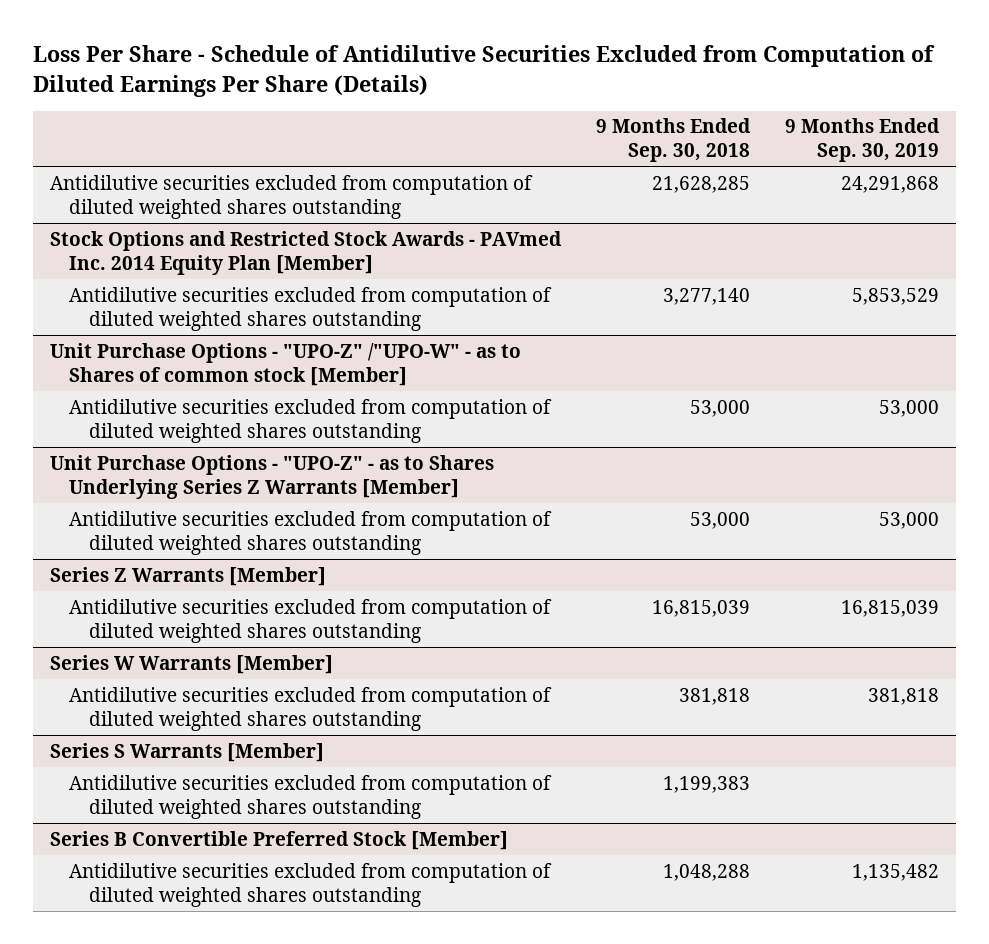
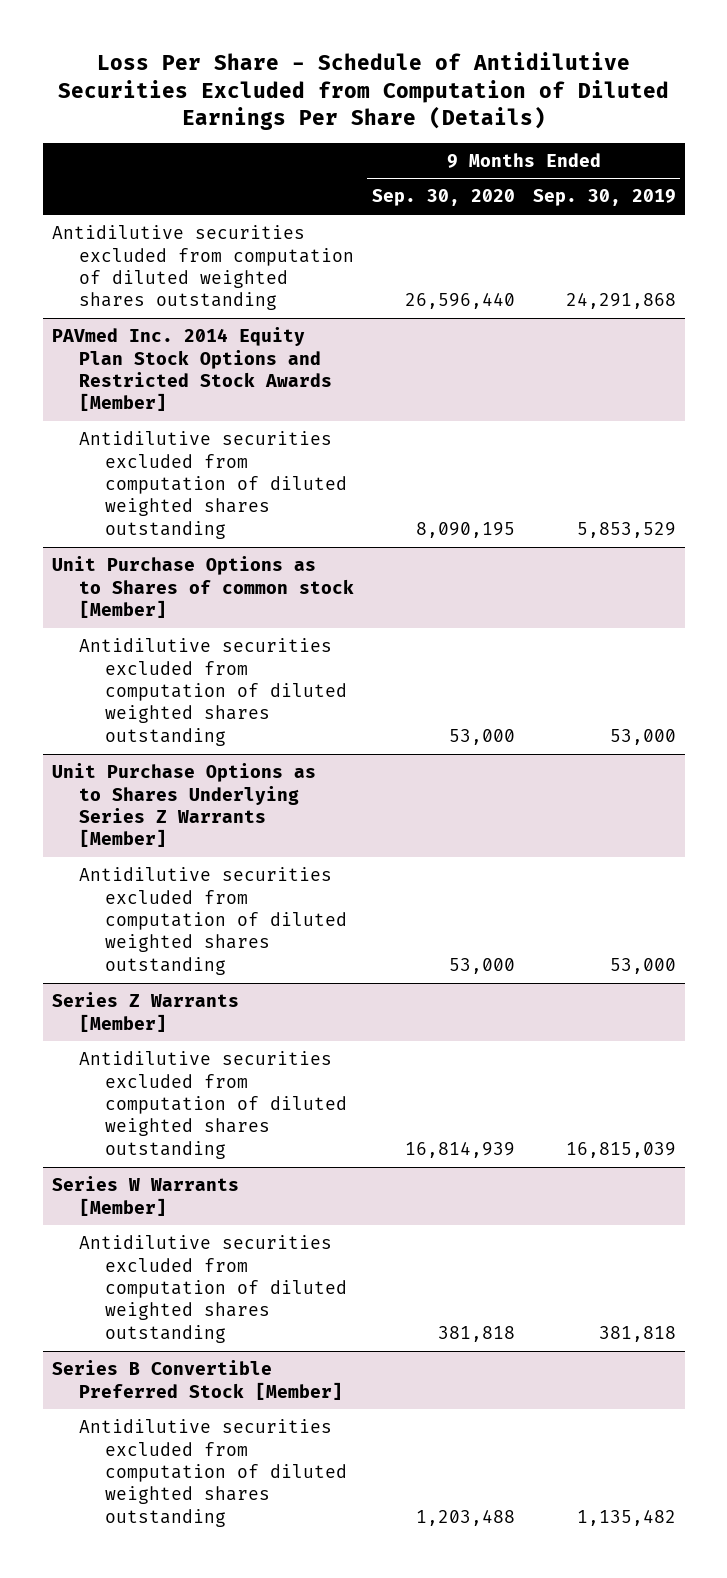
- | 9 Months Ended Sep. 30, 2018 | 9 Months Ended Sep. 30, 2019
+ | 9 Months Ended Sep. 30, 2020 | 9 Months Ended Sep. 30, 2019
- Stock Options and Restricted Stock Awards - PAVmed Inc. 2014 Equity Plan [Member]
+ PAVmed Inc. 2014 Equity Plan Stock Options and Restricted Stock Awards [Member]
- Unit Purchase Options - "UPO-Z" /"UPO-W" - as to Shares of common stock [Member]
+ Unit Purchase Options as to Shares of common stock [Member]
- Unit Purchase Options - "UPO-Z" - as to Shares Underlying Series Z Warrants [Member]
+ Unit Purchase Options as to Shares Underlying Series Z Warrants [Member]
- Series S Warrants [Member]
- Antidilutive securities excluded from computation of diluted weighted shares outstanding | 1,199,383 |

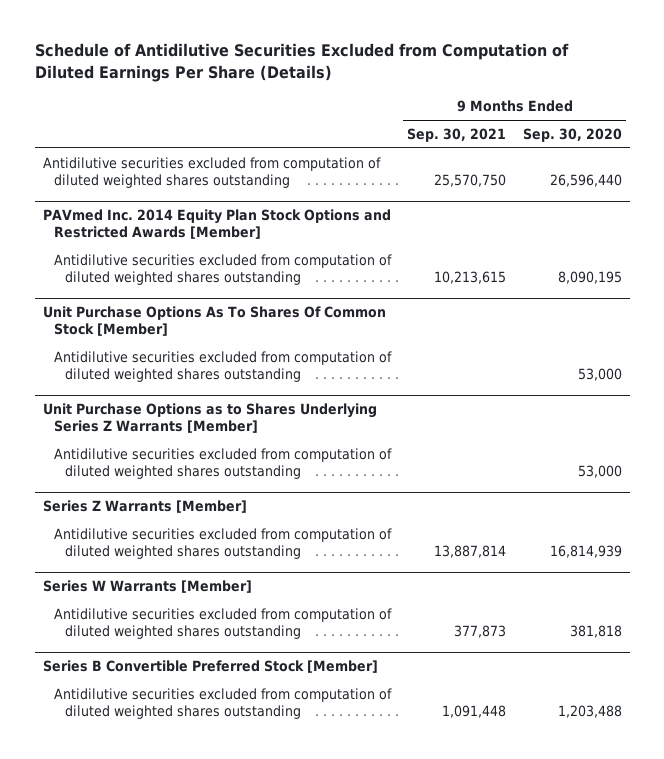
- Loss Per Share - Schedule of Antidilutive Securities Excluded from Computation of Diluted Earnings Per Share (Details)
+ Schedule of Antidilutive Securities Excluded from Computation of Diluted Earnings Per Share (Details)
- | 9 Months Ended Sep. 30, 2020 | 9 Months Ended Sep. 30, 2019
+ | 9 Months Ended Sep. 30, 2021 | 9 Months Ended Sep. 30, 2020
- PAVmed Inc. 2014 Equity Plan Stock Options and Restricted Stock Awards [Member]
+ PAVmed Inc. 2014 Equity Plan Stock Options and Restricted Awards [Member]
- Unit Purchase Options as to Shares of common stock [Member]
+ Unit Purchase Options As To Shares Of Common Stock [Member]

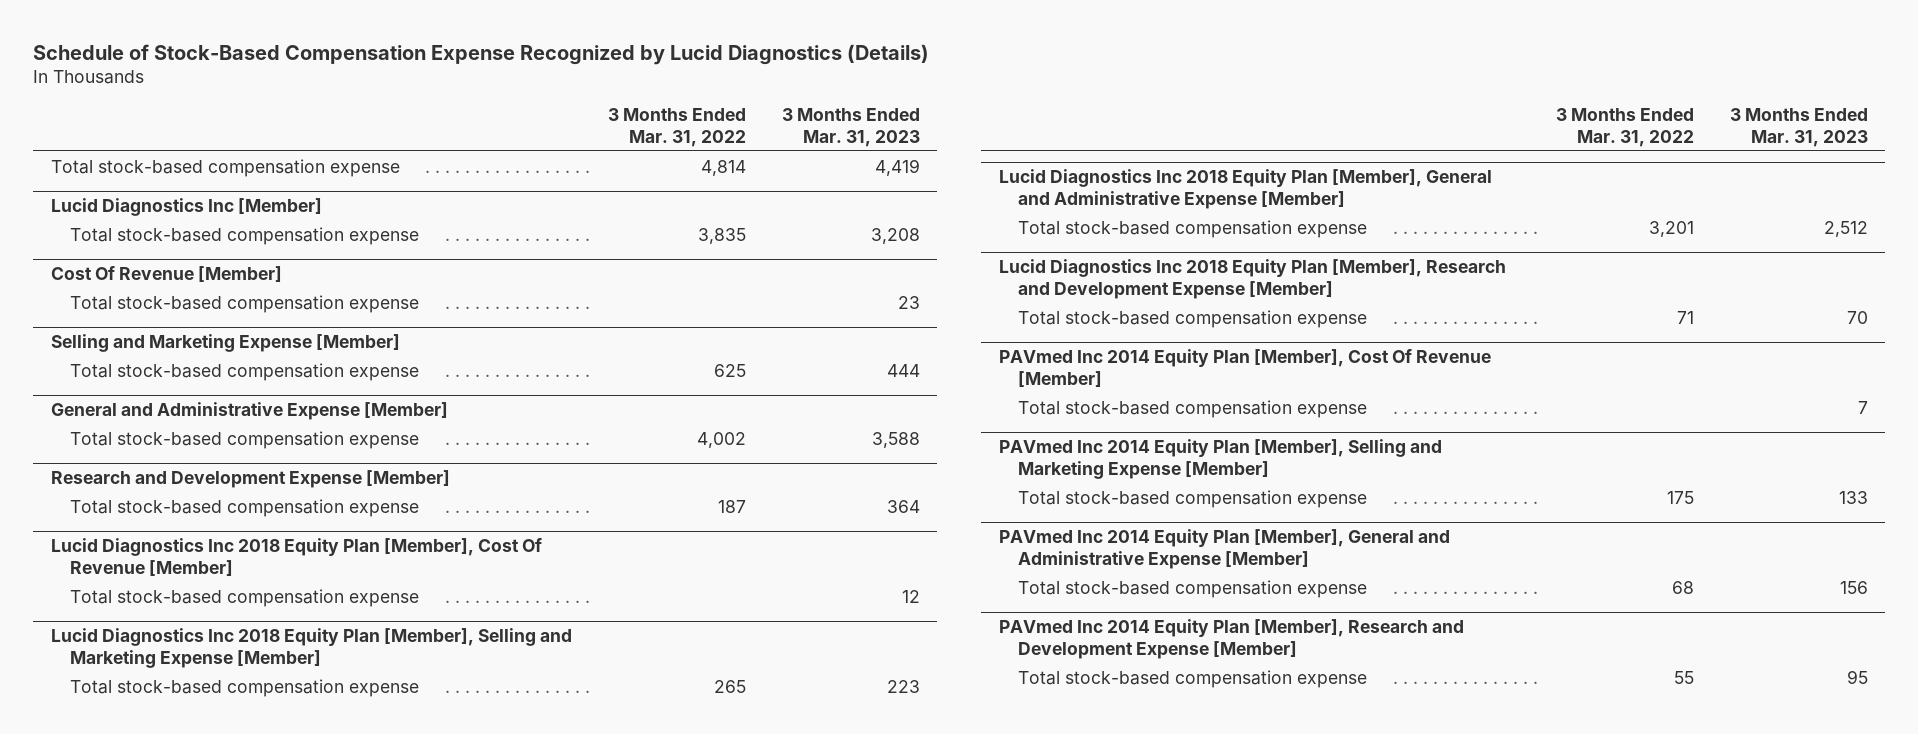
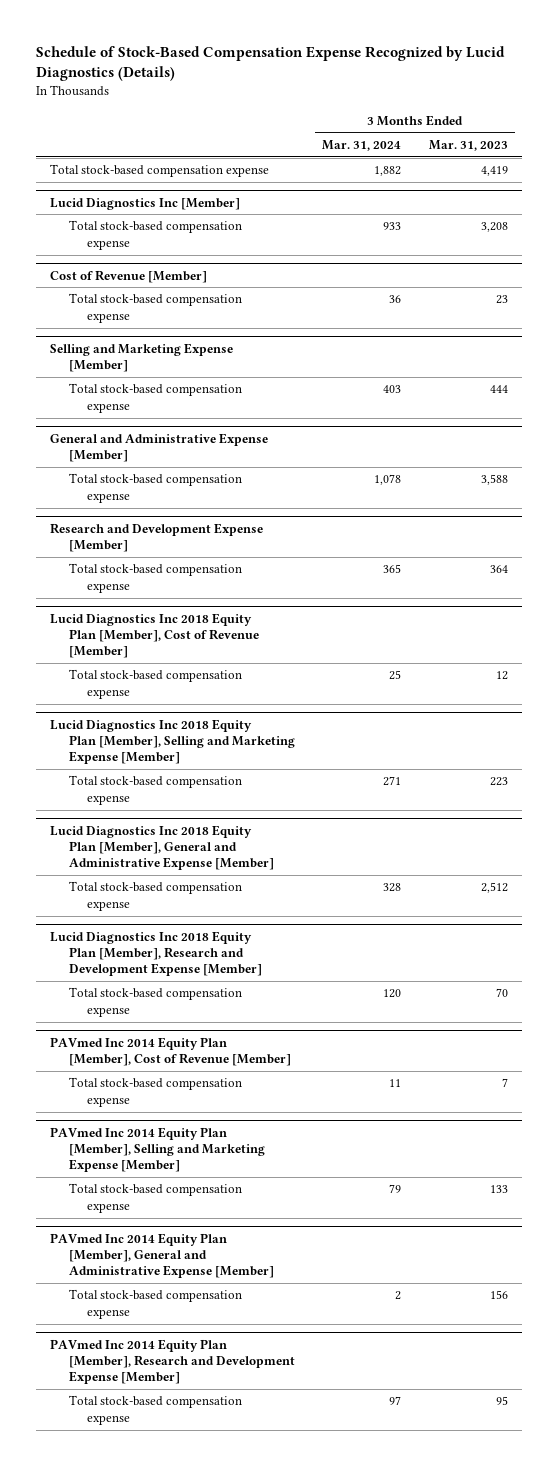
- | 3 Months Ended Mar. 31, 2022 | 3 Months Ended Mar. 31, 2023
+ | 3 Months Ended Mar. 31, 2024 | 3 Months Ended Mar. 31, 2023
- Cost Of Revenue [Member]
+ Cost of Revenue [Member]
- Lucid Diagnostics Inc 2018 Equity Plan [Member], Cost Of Revenue [Member]
+ Lucid Diagnostics Inc 2018 Equity Plan [Member], Cost of Revenue [Member]
- PAVmed Inc 2014 Equity Plan [Member], Cost Of Revenue [Member]
+ PAVmed Inc 2014 Equity Plan [Member], Cost of Revenue [Member]

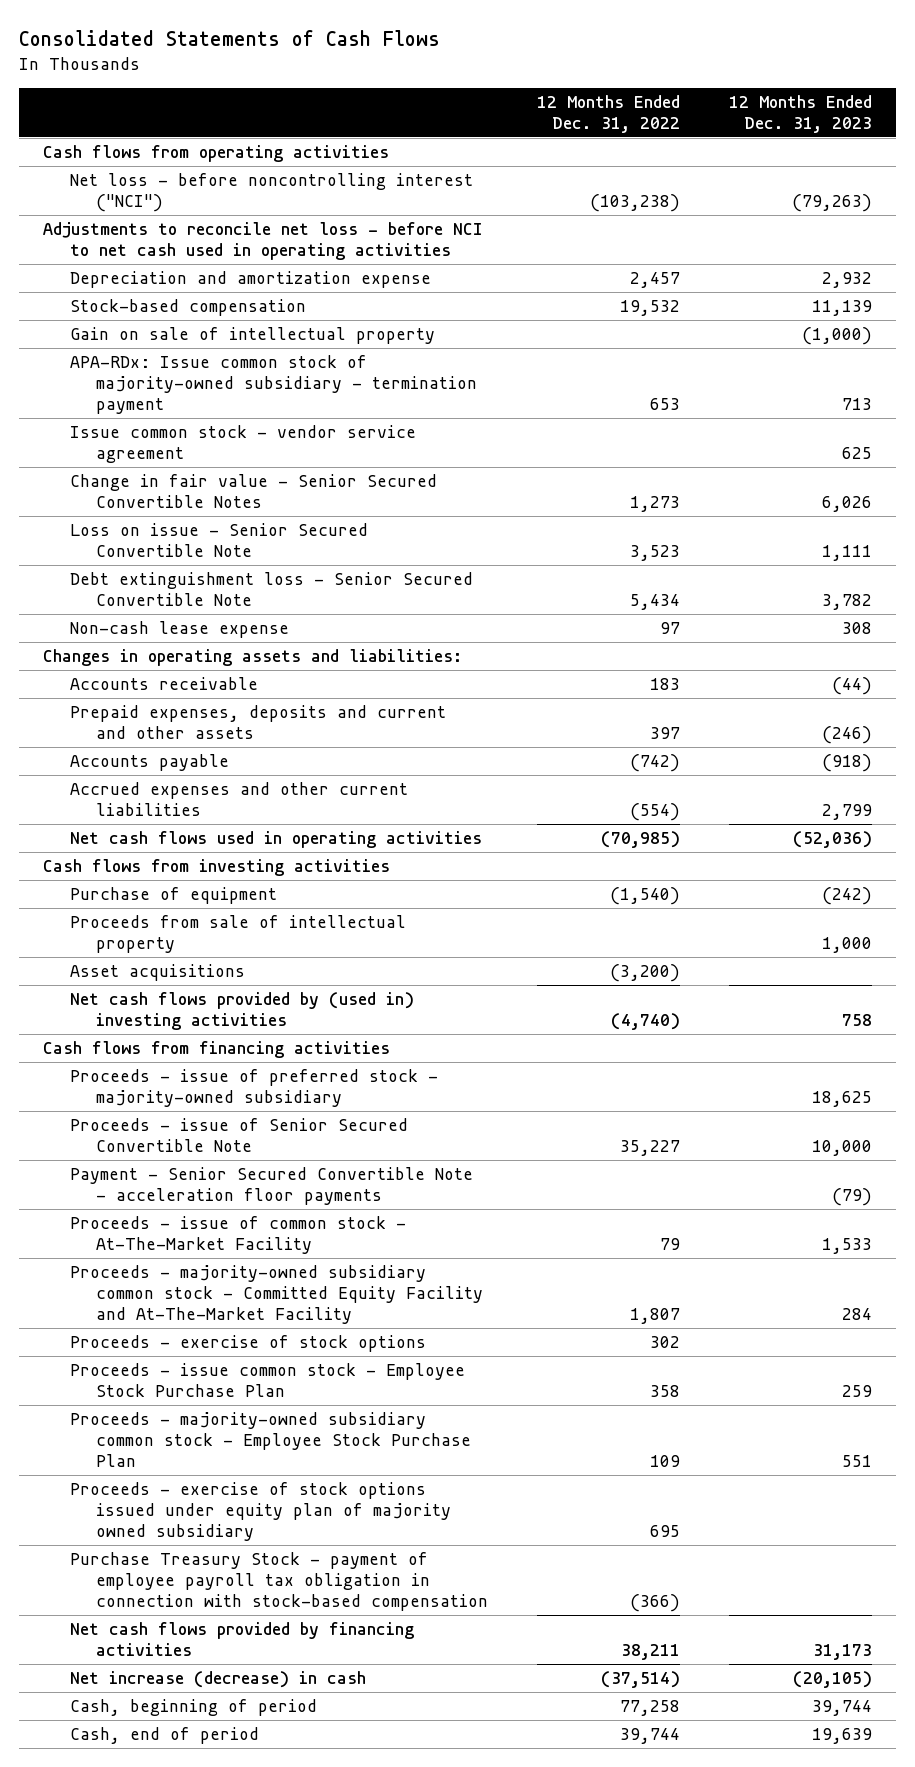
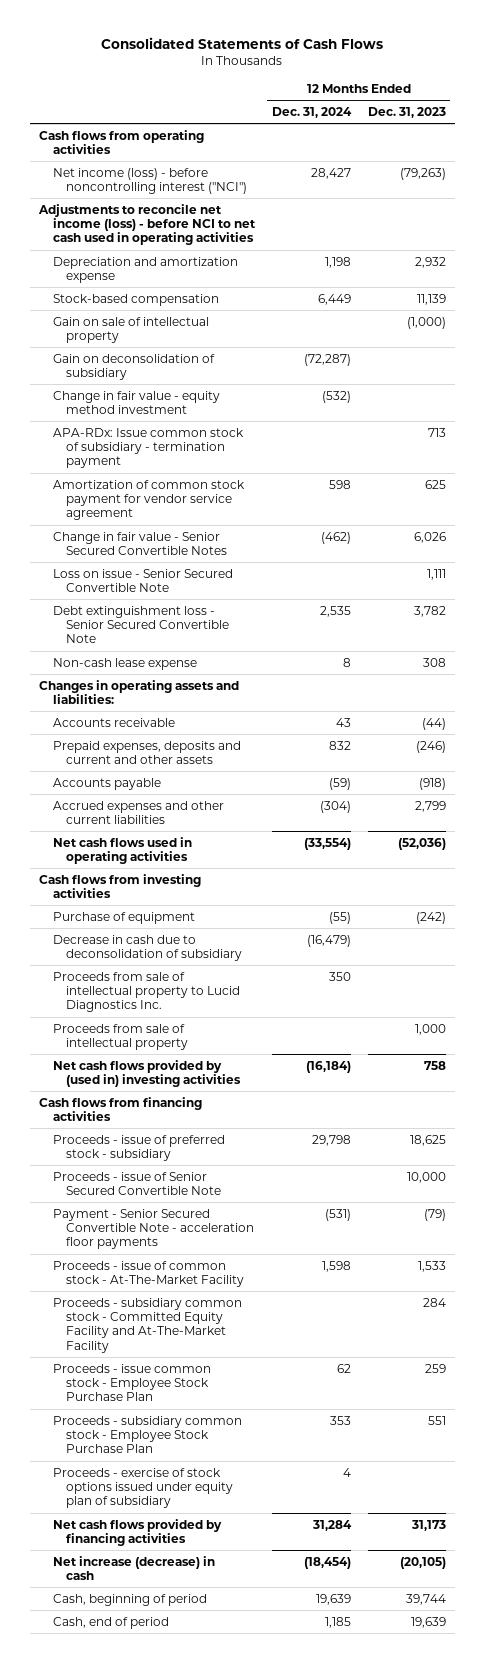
- | 12 Months Ended Dec. 31, 2022 | 12 Months Ended Dec. 31, 2023
+ | 12 Months Ended Dec. 31, 2024 | 12 Months Ended Dec. 31, 2023
- Net loss - before noncontrolling interest ("NCI") | (103,238) | (79,263)
- Adjustments to reconcile net loss - before NCI to net cash used in operating activities
+ Net income (loss) - before noncontrolling interest ("NCI") | 28,427 | (79,263)
+ Adjustments to reconcile net income (loss) - before NCI to net cash used in operating activities
- APA-RDx: Issue common stock of majority-owned subsidiary - termination payment | 653 | 713
- Issue common stock - vendor service agreement | | 625
+ Gain on deconsolidation of subsidiary | (72,287) |
+ Change in fair value - equity method investment | (532) |
+ APA-RDx: Issue common stock of subsidiary - termination payment | | 713
+ Amortization of common stock payment for vendor service agreement | 598 | 625
+ Decrease in cash due to deconsolidation of subsidiary | (16,479) |
+ Proceeds from sale of intellectual property to Lucid Diagnostics Inc. | 350 |
- Asset acquisitions | (3,200) |
- Proceeds - issue of preferred stock - majority-owned subsidiary | | 18,625
+ Proceeds - issue of preferred stock - subsidiary | 29,798 | 18,625
- Proceeds - majority-owned subsidiary common stock - Committed Equity Facility and At-The-Market Facility | 1,807 | 284
- Proceeds - exercise of stock options | 302 |
+ Proceeds - subsidiary common stock - Committed Equity Facility and At-The-Market Facility | | 284
- Proceeds - majority-owned subsidiary common stock - Employee Stock Purchase Plan | 109 | 551
- Proceeds - exercise of stock options issued under equity plan of majority owned subsidiary | 695 |
- Purchase Treasury Stock - payment of employee payroll tax obligation in connection with stock-based compensation | (366) |
+ Proceeds - subsidiary common stock - Employee Stock Purchase Plan | 353 | 551
+ Proceeds - exercise of stock options issued under equity plan of subsidiary | 4 |

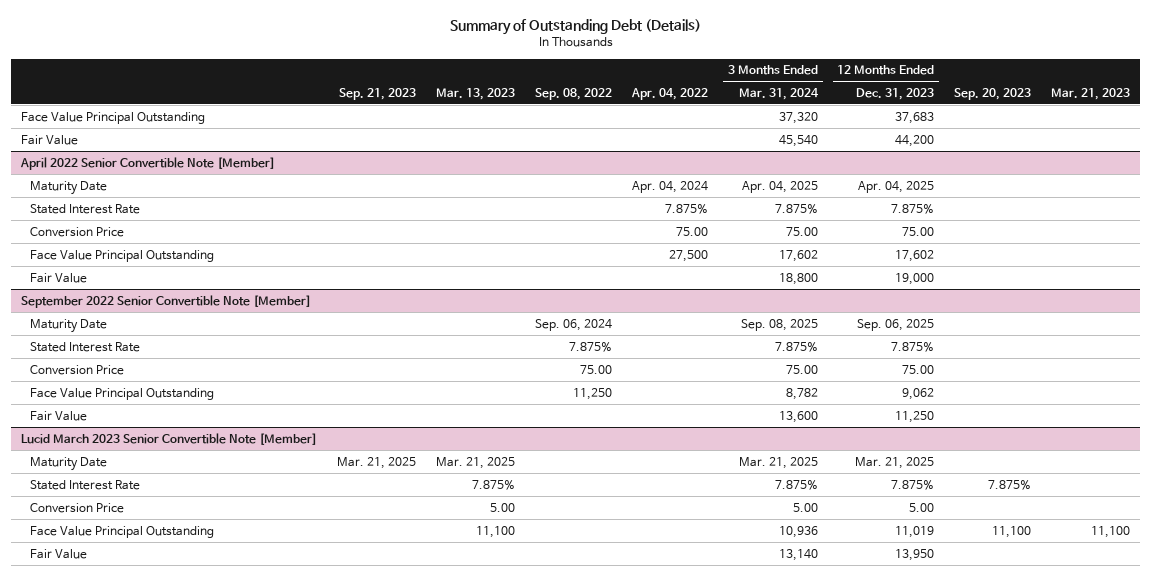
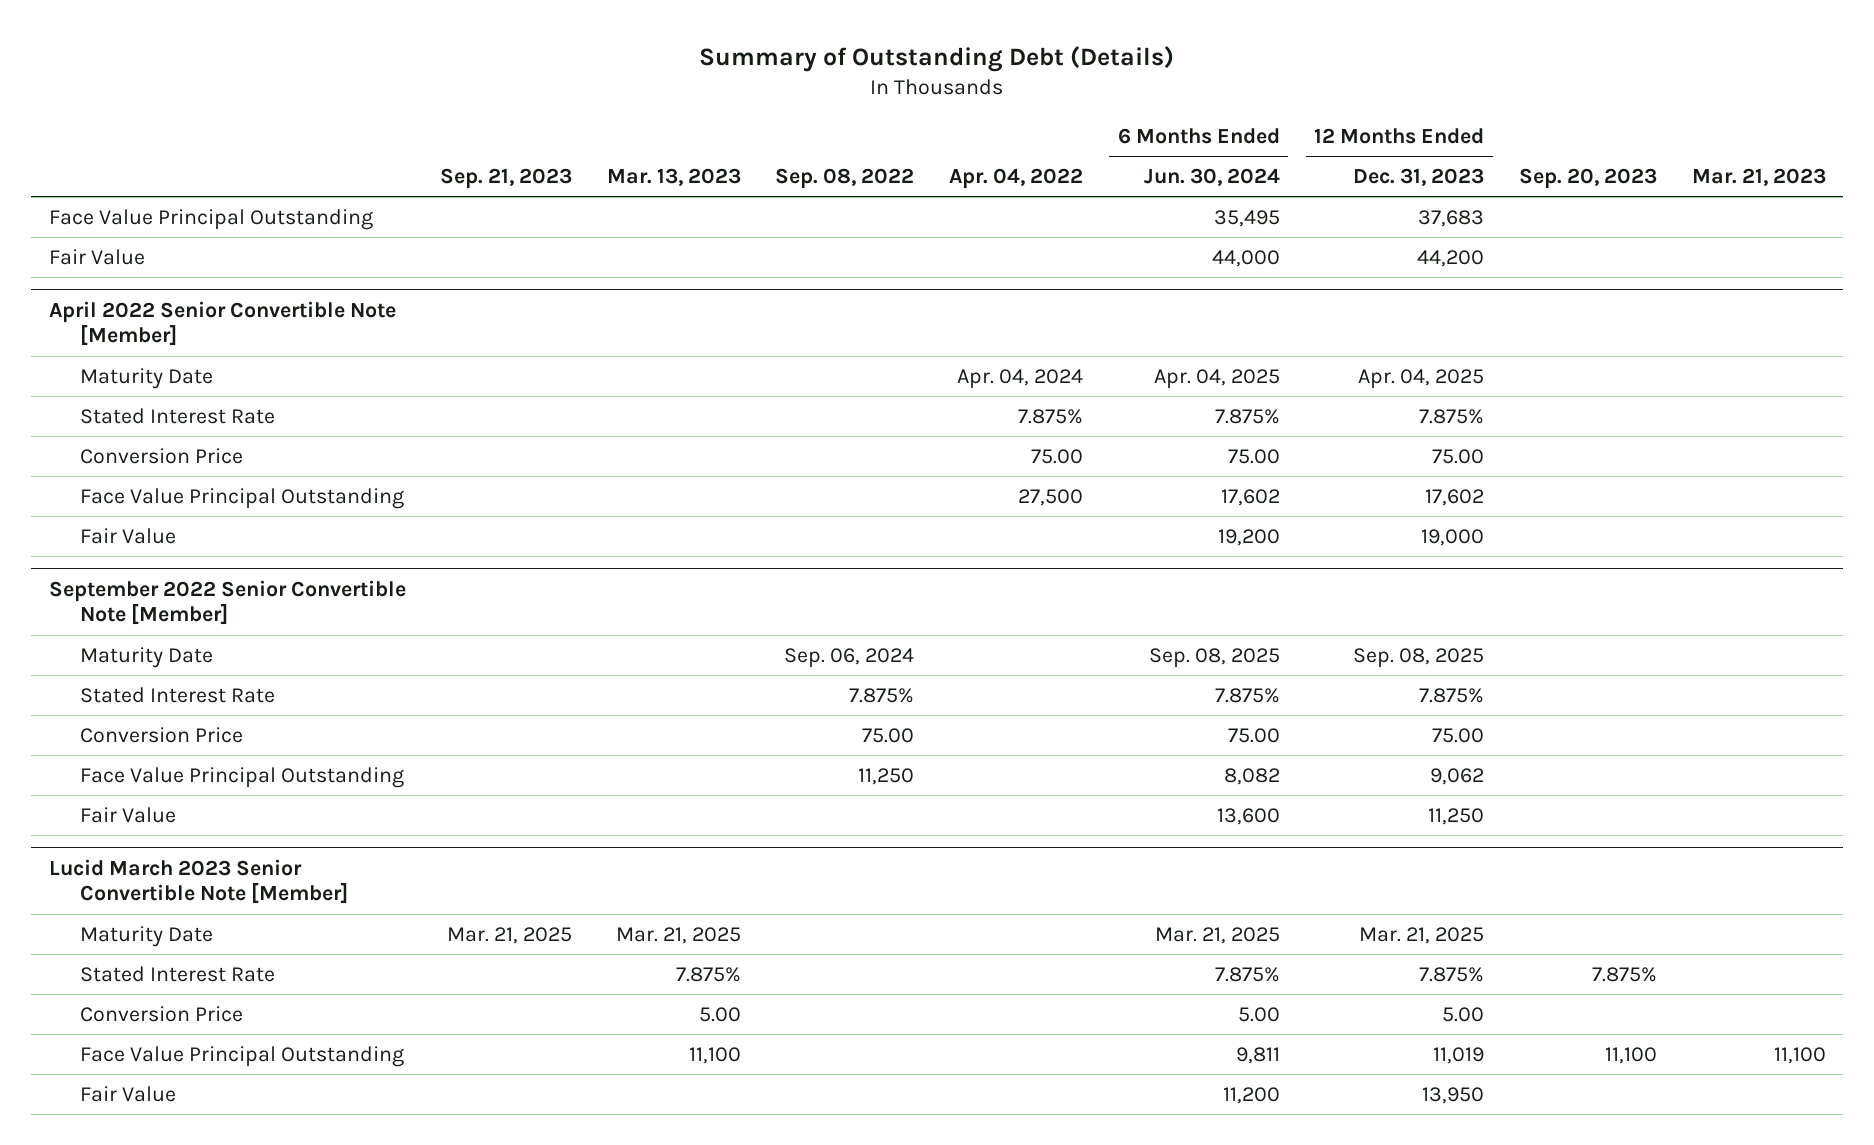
- | Sep. 21, 2023 | Mar. 13, 2023 | Sep. 08, 2022 | Apr. 04, 2022 | 3 Months Ended Mar. 31, 2024 | 12 Months Ended Dec. 31, 2023 | Sep. 20, 2023 | Mar. 21, 2023
+ | Sep. 21, 2023 | Mar. 13, 2023 | Sep. 08, 2022 | Apr. 04, 2022 | 6 Months Ended Jun. 30, 2024 | 12 Months Ended Dec. 31, 2023 | Sep. 20, 2023 | Mar. 21, 2023
@ September 2022 Senior Convertible Note [Member]
- Maturity Date | | | Sep. 06, 2024 | | Sep. 08, 2025 | Sep. 06, 2025 | |
+ Maturity Date | | | Sep. 06, 2024 | | Sep. 08, 2025 | Sep. 08, 2025 | |

